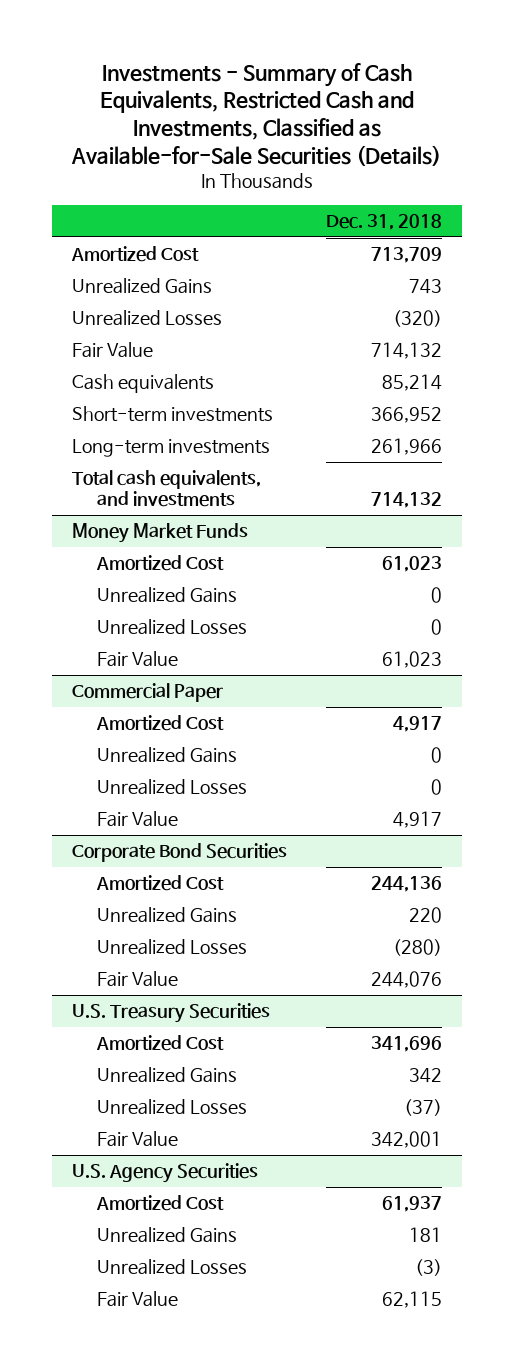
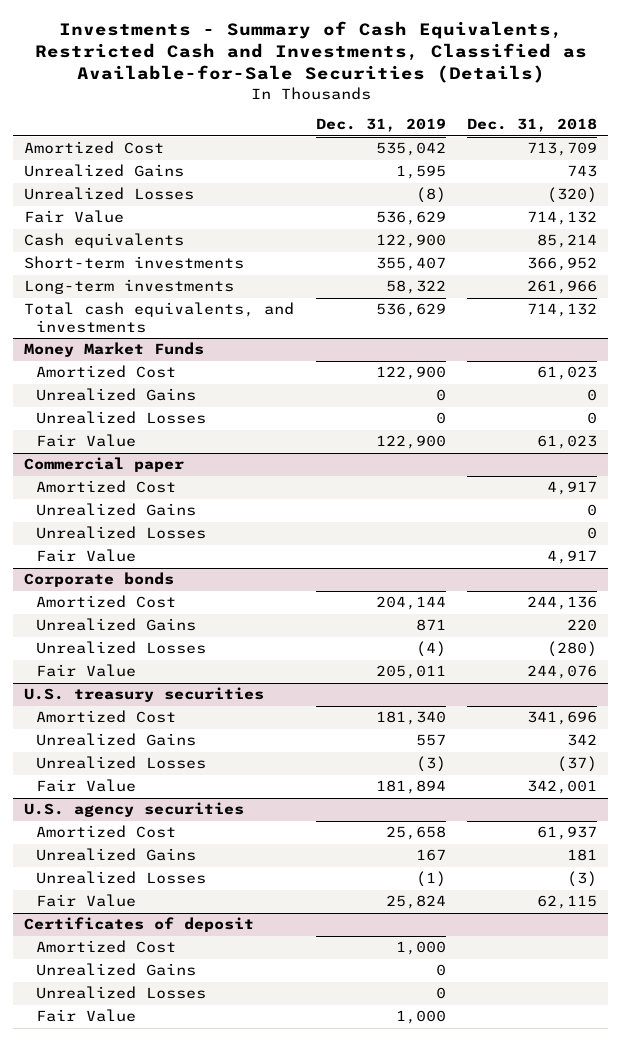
- | Dec. 31, 2018
+ | Dec. 31, 2019 | Dec. 31, 2018
- Commercial Paper
+ Commercial paper
- Corporate Bond Securities
+ Corporate bonds
- U.S. Treasury Securities
+ U.S. treasury securities
- U.S. Agency Securities
+ U.S. agency securities
+ Certificates of deposit
+ Amortized Cost | 1,000 |
+ Unrealized Gains | 0 |
+ Unrealized Losses | 0 |
+ Fair Value | 1,000 |

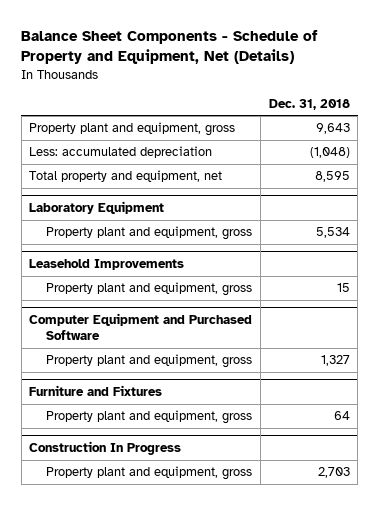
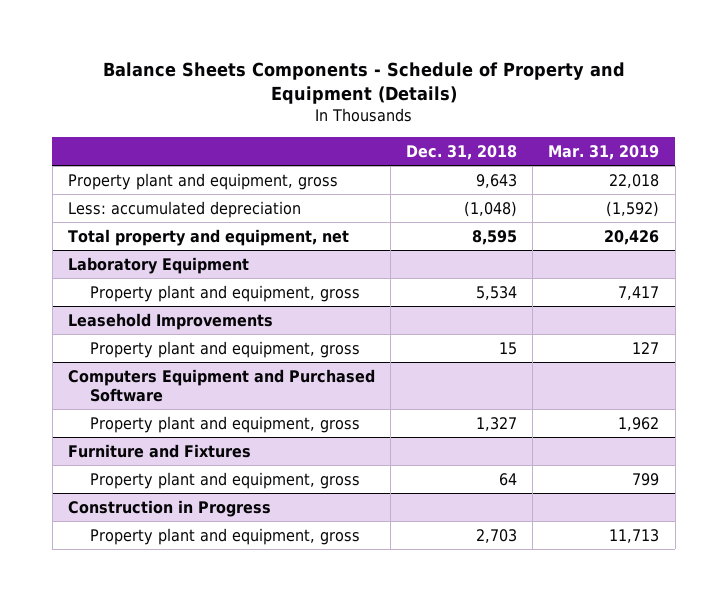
- Balance Sheet Components - Schedule of Property and Equipment, Net (Details)
+ Balance Sheets Components - Schedule of Property and Equipment (Details)
- | Dec. 31, 2018
+ | Dec. 31, 2018 | Mar. 31, 2019
- Computer Equipment and Purchased Software
+ Computers Equipment and Purchased Software
- Construction In Progress
+ Construction in Progress

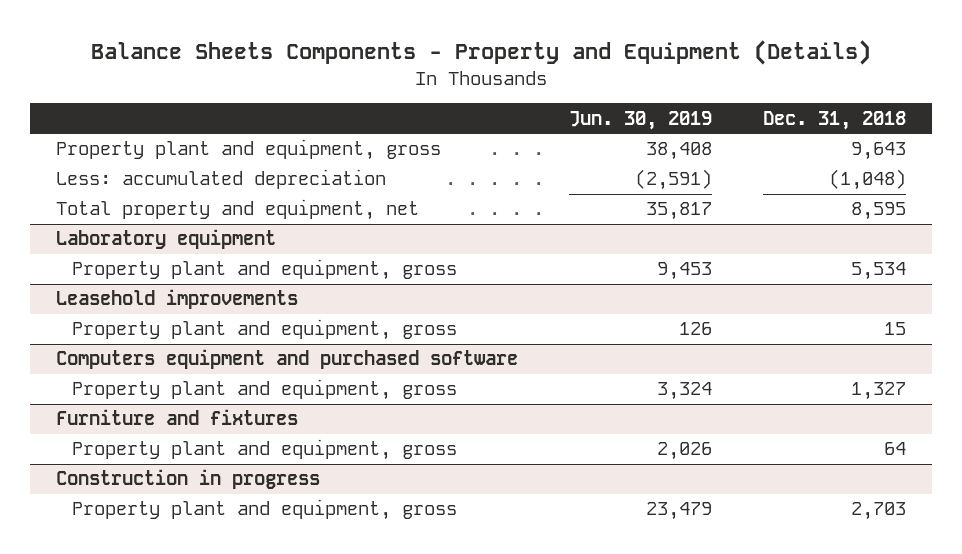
- Balance Sheets Components - Schedule of Property and Equipment (Details)
+ Balance Sheets Components - Property and Equipment (Details)
- | Dec. 31, 2018 | Mar. 31, 2019
+ | Jun. 30, 2019 | Dec. 31, 2018
- Laboratory Equipment
+ Laboratory equipment
- Leasehold Improvements
+ Leasehold improvements
- Computers Equipment and Purchased Software
+ Computers equipment and purchased software
- Furniture and Fixtures
+ Furniture and fixtures
- Construction in Progress
+ Construction in progress

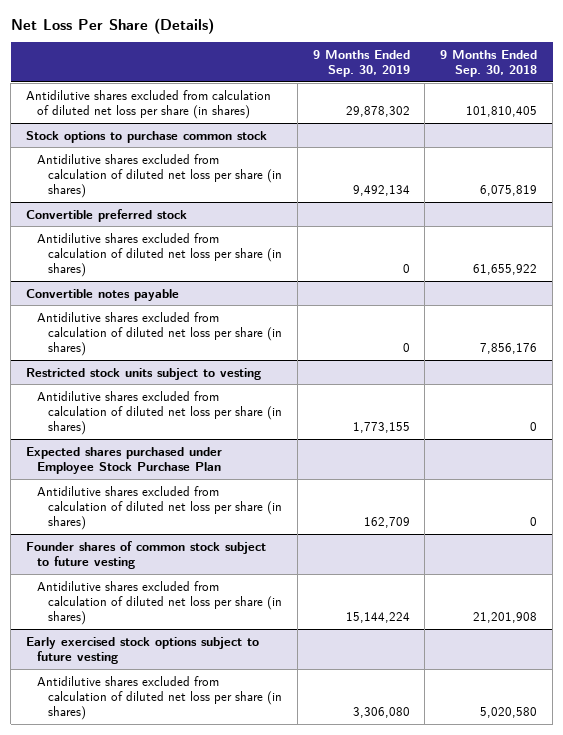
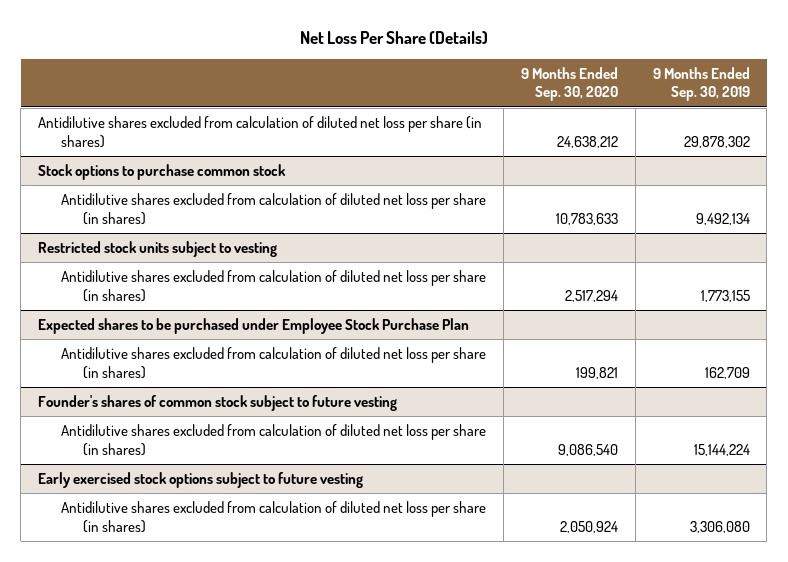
- | 9 Months Ended Sep. 30, 2019 | 9 Months Ended Sep. 30, 2018
+ | 9 Months Ended Sep. 30, 2020 | 9 Months Ended Sep. 30, 2019
- Convertible preferred stock
- Antidilutive shares excluded from calculation of diluted net loss per share (in shares) | 0 | 61,655,922
- Convertible notes payable
- Antidilutive shares excluded from calculation of diluted net loss per share (in shares) | 0 | 7,856,176
- Expected shares purchased under Employee Stock Purchase Plan
+ Expected shares to be purchased under Employee Stock Purchase Plan
- Founder shares of common stock subject to future vesting
+ Founder's shares of common stock subject to future vesting

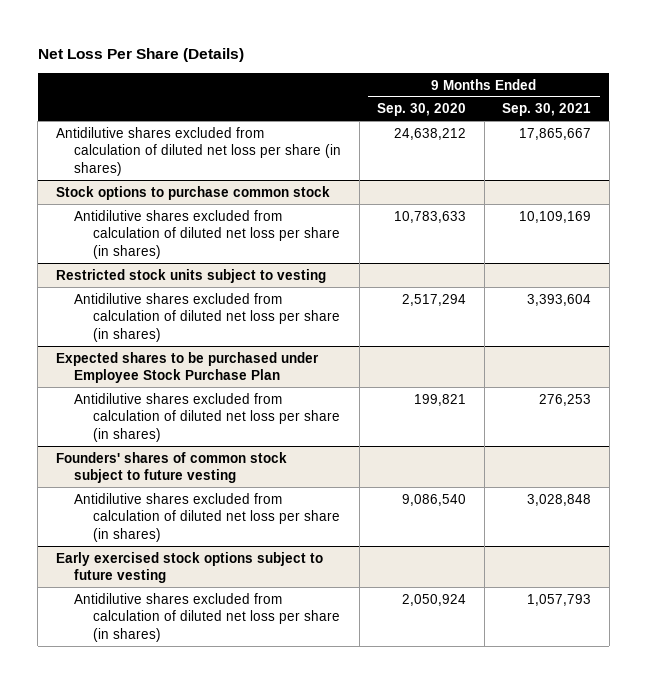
- | 9 Months Ended Sep. 30, 2020 | 9 Months Ended Sep. 30, 2019
+ | 9 Months Ended Sep. 30, 2020 | 9 Months Ended Sep. 30, 2021
- Founder's shares of common stock subject to future vesting
+ Founders' shares of common stock subject to future vesting

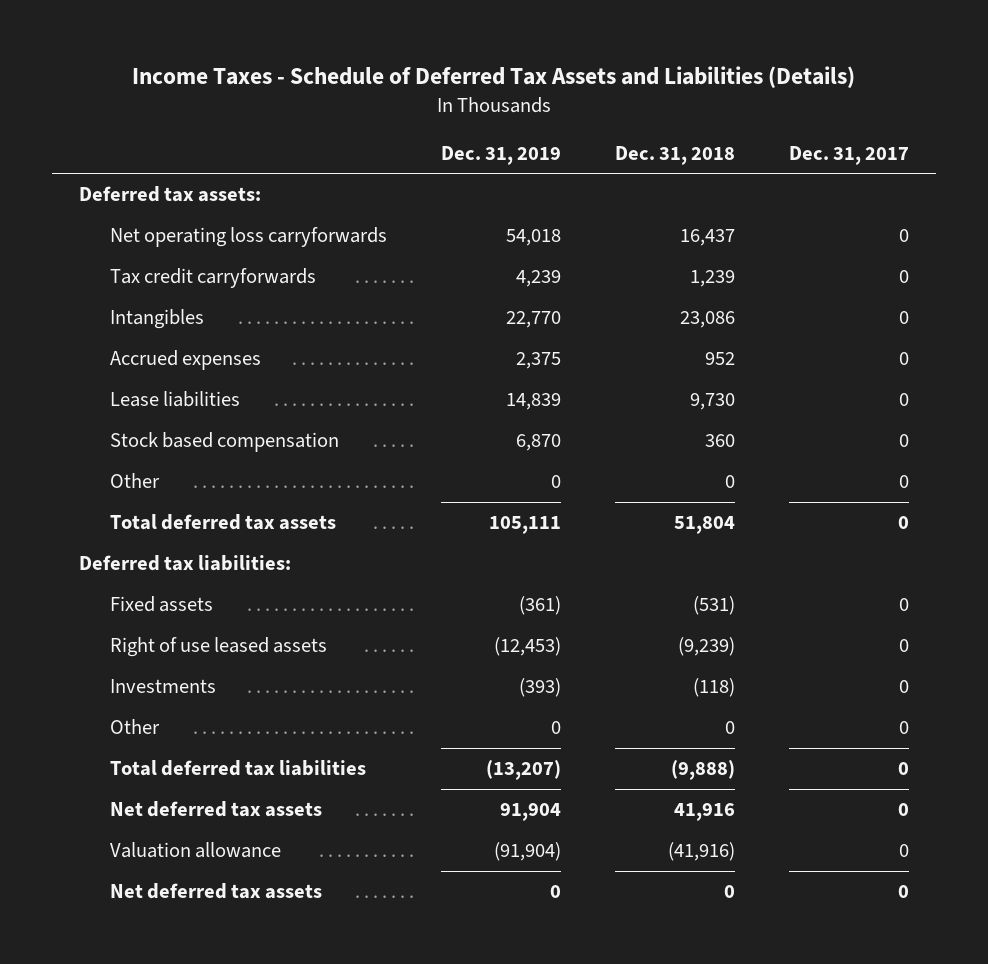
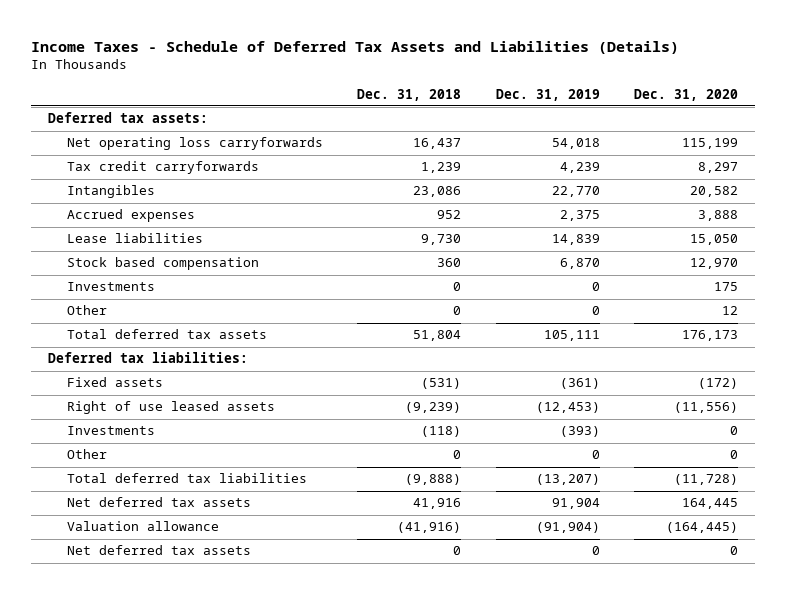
- | Dec. 31, 2019 | Dec. 31, 2018 | Dec. 31, 2017
+ | Dec. 31, 2018 | Dec. 31, 2019 | Dec. 31, 2020
+ Investments | 0 | 0 | 175

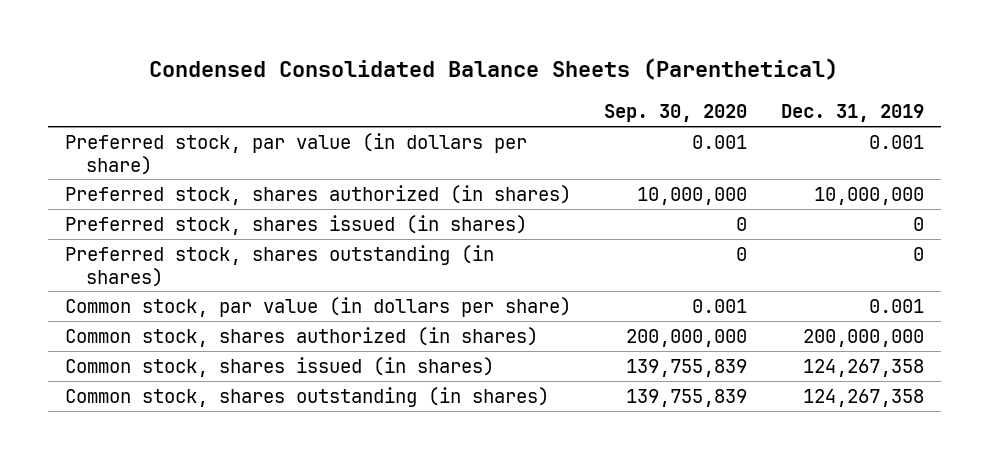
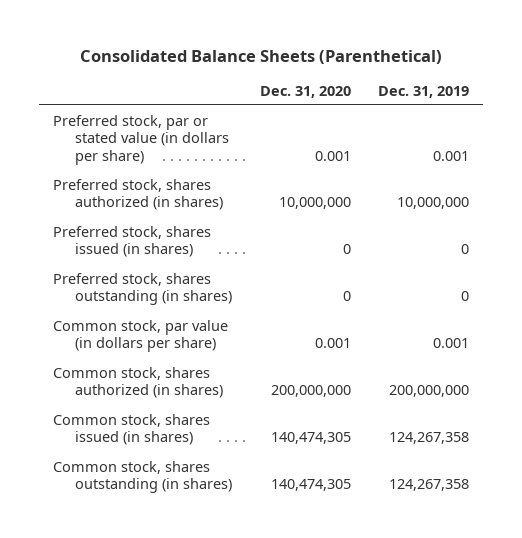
- Condensed Consolidated Balance Sheets (Parenthetical)
+ Consolidated Balance Sheets (Parenthetical)
- | Sep. 30, 2020 | Dec. 31, 2019
+ | Dec. 31, 2020 | Dec. 31, 2019
- Preferred stock, par value (in dollars per share) | 0.001 | 0.001
+ Preferred stock, par or stated value (in dollars per share) | 0.001 | 0.001

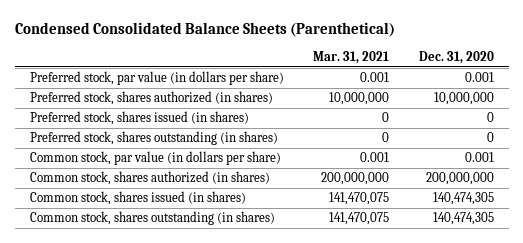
- Consolidated Balance Sheets (Parenthetical)
+ Condensed Consolidated Balance Sheets (Parenthetical)
- | Dec. 31, 2020 | Dec. 31, 2019
+ | Mar. 31, 2021 | Dec. 31, 2020
- Preferred stock, par or stated value (in dollars per share) | 0.001 | 0.001
+ Preferred stock, par value (in dollars per share) | 0.001 | 0.001

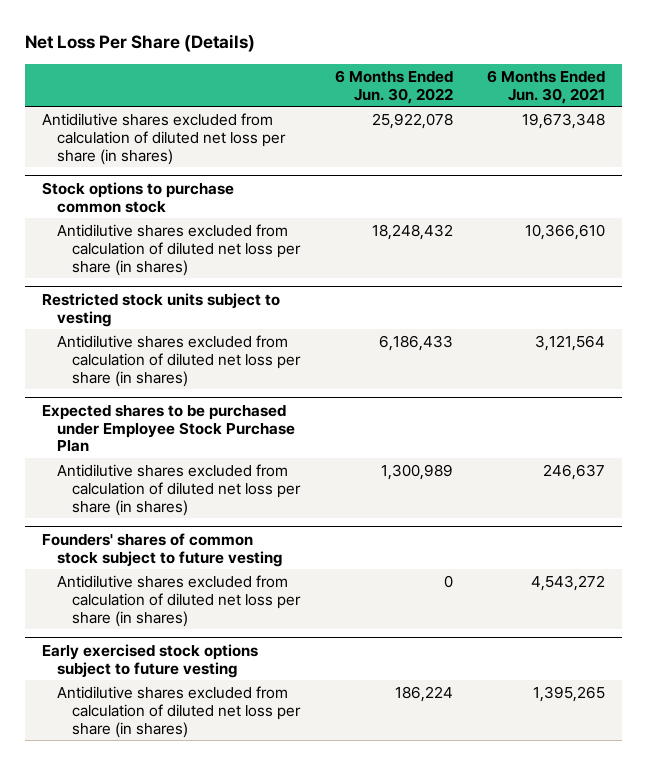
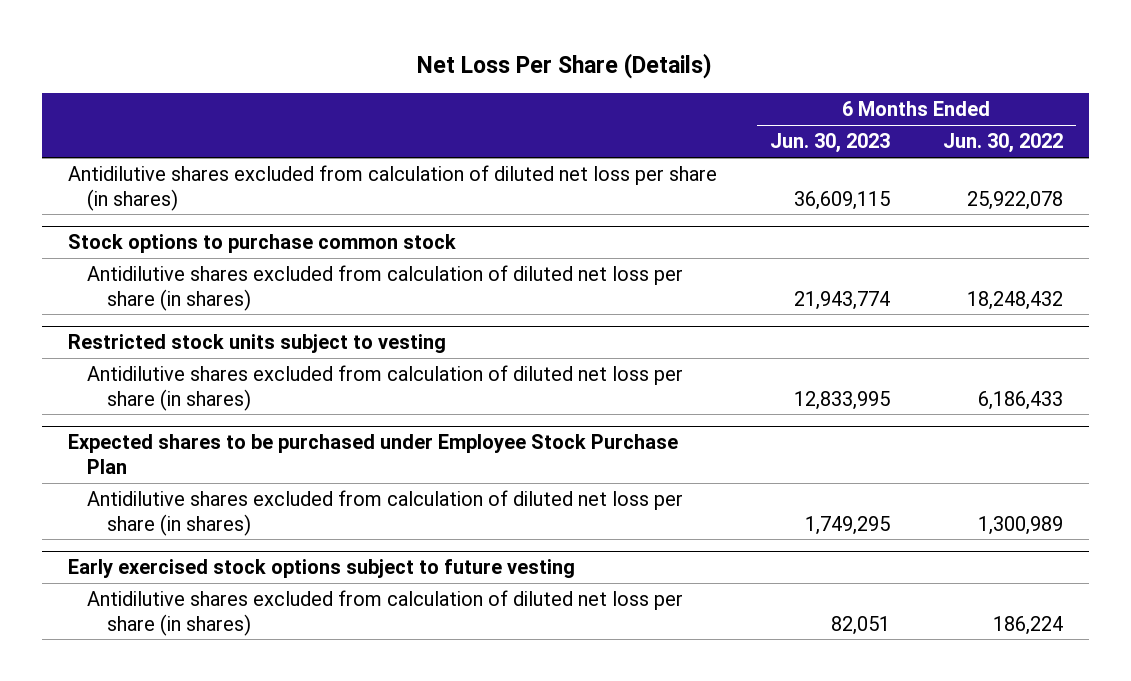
- | 6 Months Ended Jun. 30, 2022 | 6 Months Ended Jun. 30, 2021
+ | 6 Months Ended Jun. 30, 2023 | 6 Months Ended Jun. 30, 2022
- Founders' shares of common stock subject to future vesting
- Antidilutive shares excluded from calculation of diluted net loss per share (in shares) | 0 | 4,543,272

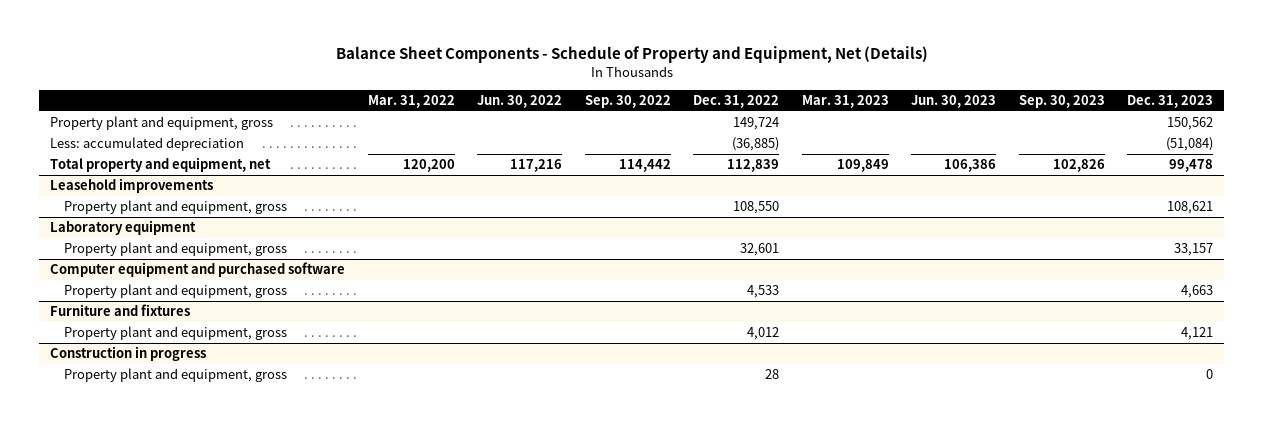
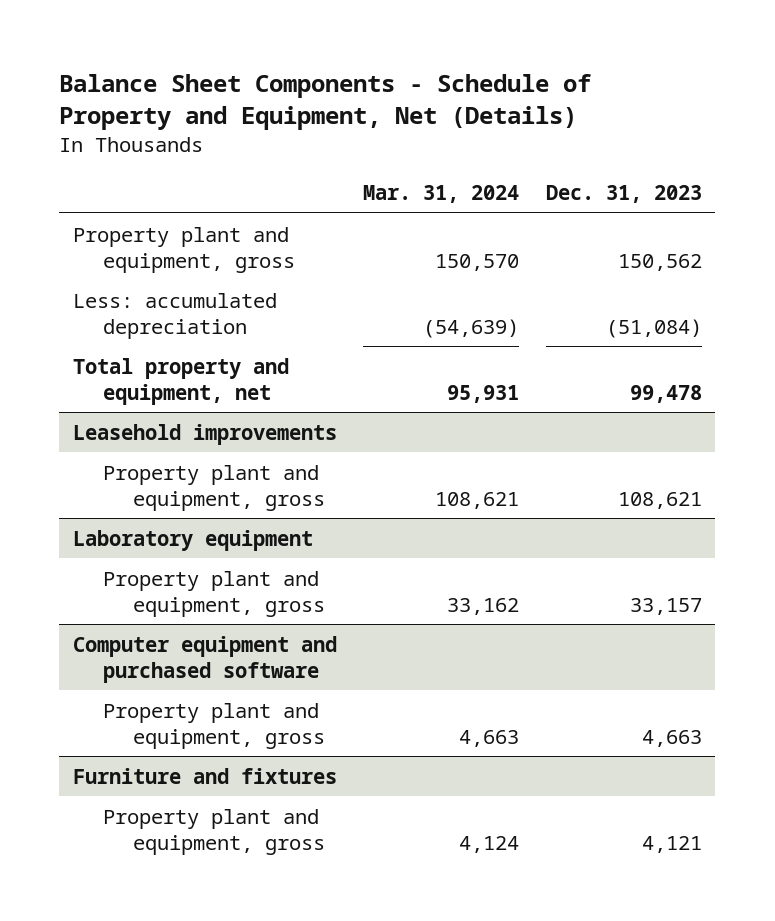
- | Mar. 31, 2022 | Jun. 30, 2022 | Sep. 30, 2022 | Dec. 31, 2022 | Mar. 31, 2023 | Jun. 30, 2023 | Sep. 30, 2023 | Dec. 31, 2023
+ | Mar. 31, 2024 | Dec. 31, 2023
- Construction in progress
- Property plant and equipment, gross | | | | 28 | | | | 0

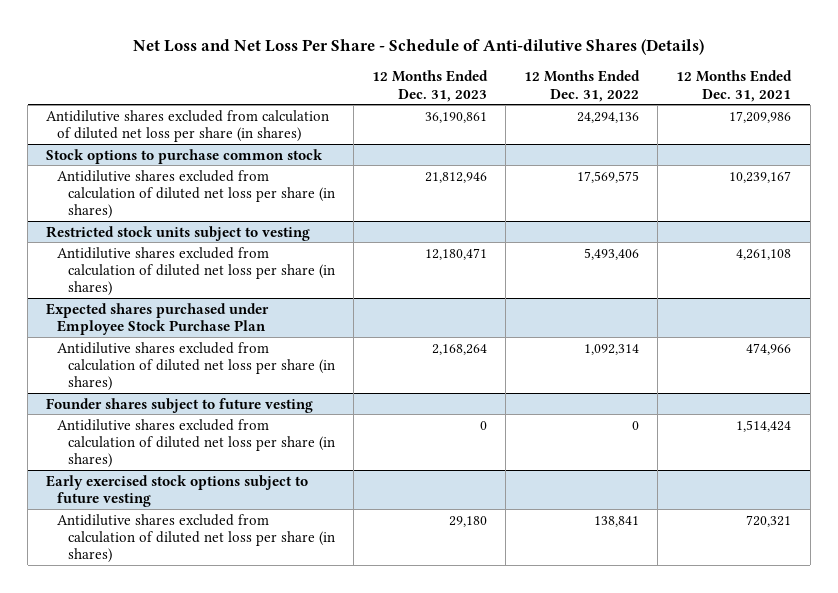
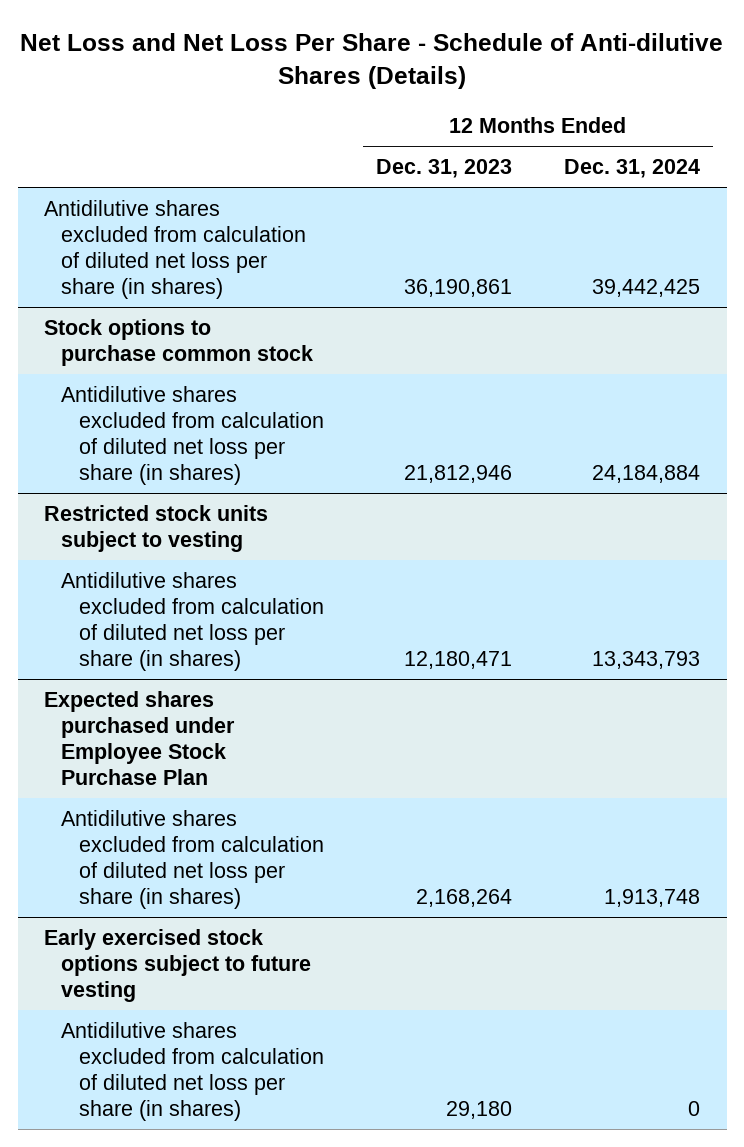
- | 12 Months Ended Dec. 31, 2023 | 12 Months Ended Dec. 31, 2022 | 12 Months Ended Dec. 31, 2021
+ | 12 Months Ended Dec. 31, 2023 | 12 Months Ended Dec. 31, 2024
- Founder shares subject to future vesting
- Antidilutive shares excluded from calculation of diluted net loss per share (in shares) | 0 | 0 | 1,514,424

